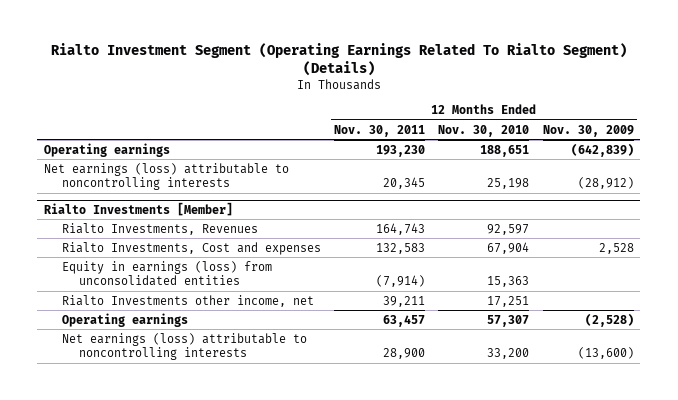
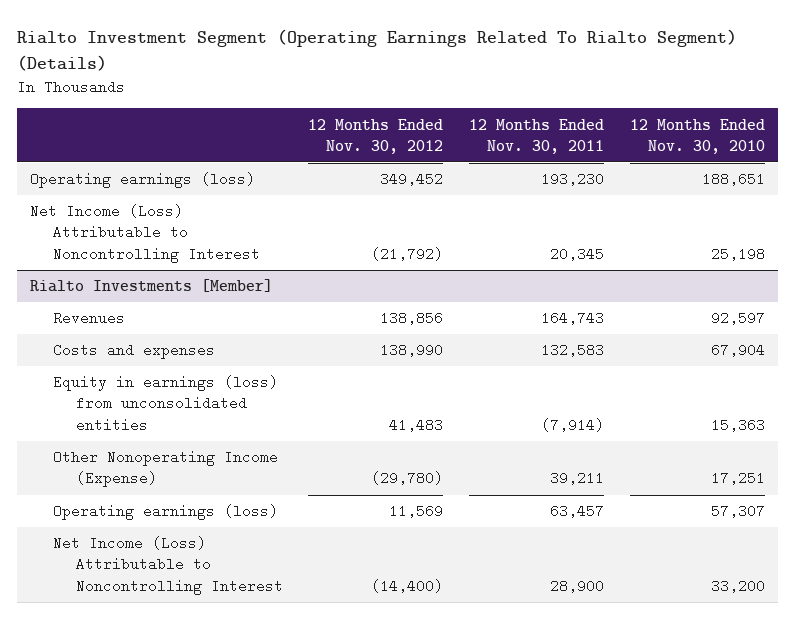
- | 12 Months Ended Nov. 30, 2011 | 12 Months Ended Nov. 30, 2010 | 12 Months Ended Nov. 30, 2009
+ | 12 Months Ended Nov. 30, 2012 | 12 Months Ended Nov. 30, 2011 | 12 Months Ended Nov. 30, 2010
- Operating earnings | 193,230 | 188,651 | (642,839)
- Net earnings (loss) attributable to noncontrolling interests | 20,345 | 25,198 | (28,912)
+ Operating earnings (loss) | 349,452 | 193,230 | 188,651
+ Net Income (Loss) Attributable to Noncontrolling Interest | (21,792) | 20,345 | 25,198
@ Rialto Investments [Member]
- Rialto Investments, Revenues | 164,743 | 92,597 |
- Rialto Investments, Cost and expenses | 132,583 | 67,904 | 2,528
+ Revenues | 138,856 | 164,743 | 92,597
+ Costs and expenses | 138,990 | 132,583 | 67,904
- Rialto Investments other income, net | 39,211 | 17,251 |
- Operating earnings | 63,457 | 57,307 | (2,528)
- Net earnings (loss) attributable to noncontrolling interests | 28,900 | 33,200 | (13,600)
+ Other Nonoperating Income (Expense) | (29,780) | 39,211 | 17,251
+ Operating earnings (loss) | 11,569 | 63,457 | 57,307
+ Net Income (Loss) Attributable to Noncontrolling Interest | (14,400) | 28,900 | 33,200

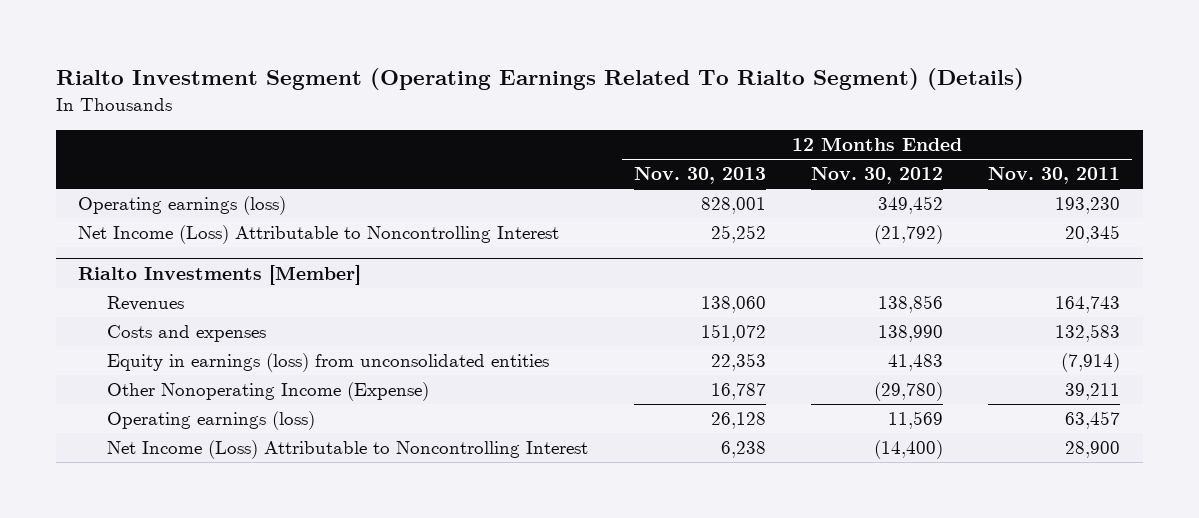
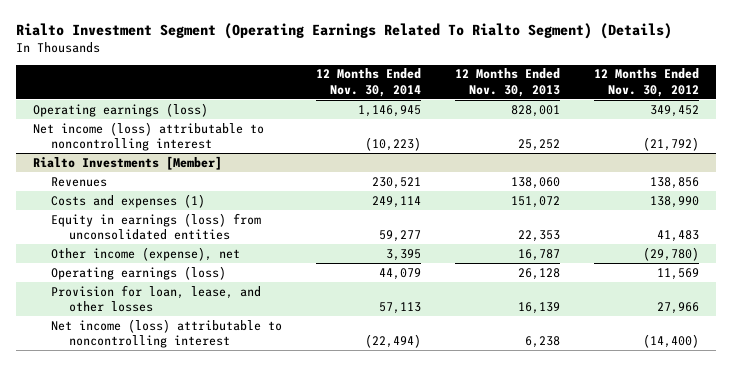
- | 12 Months Ended Nov. 30, 2013 | 12 Months Ended Nov. 30, 2012 | 12 Months Ended Nov. 30, 2011
+ | 12 Months Ended Nov. 30, 2014 | 12 Months Ended Nov. 30, 2013 | 12 Months Ended Nov. 30, 2012
- Net Income (Loss) Attributable to Noncontrolling Interest | 25,252 | (21,792) | 20,345
+ Net income (loss) attributable to noncontrolling interest | (10,223) | 25,252 | (21,792)
@ Rialto Investments [Member]
- Costs and expenses | 151,072 | 138,990 | 132,583
+ Costs and expenses (1) | 249,114 | 151,072 | 138,990
- Other Nonoperating Income (Expense) | 16,787 | (29,780) | 39,211
+ Other income (expense), net | 3,395 | 16,787 | (29,780)
- Net Income (Loss) Attributable to Noncontrolling Interest | 6,238 | (14,400) | 28,900
+ Provision for loan, lease, and other losses | 57,113 | 16,139 | 27,966
+ Net income (loss) attributable to noncontrolling interest | (22,494) | 6,238 | (14,400)

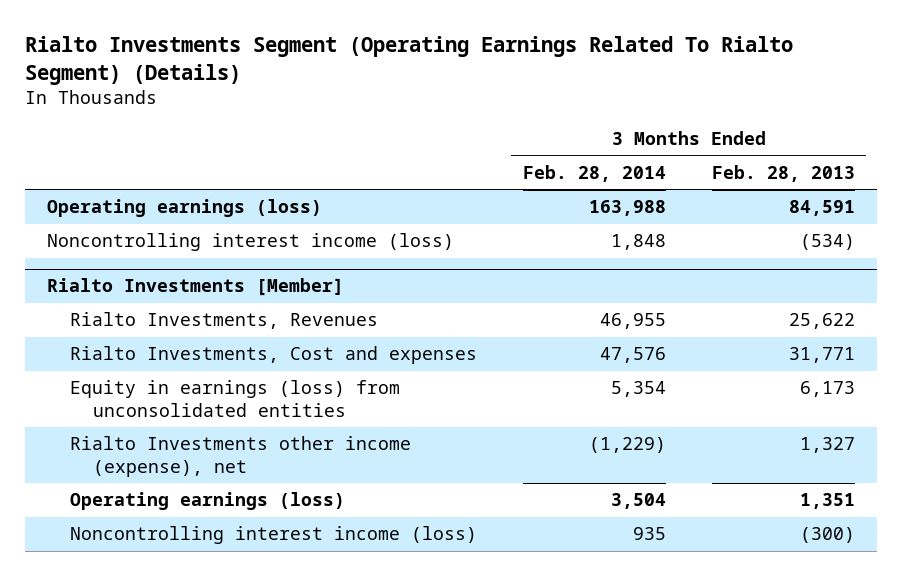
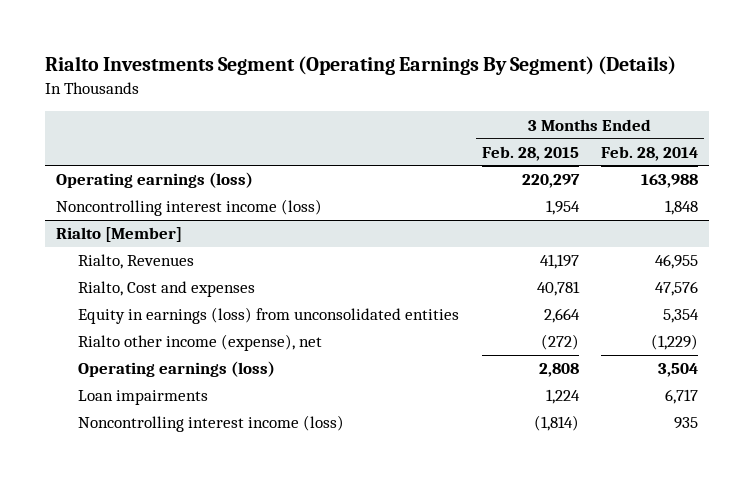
- Rialto Investments Segment (Operating Earnings Related To Rialto Segment) (Details)
+ Rialto Investments Segment (Operating Earnings By Segment) (Details)
- | 3 Months Ended Feb. 28, 2014 | 3 Months Ended Feb. 28, 2013
+ | 3 Months Ended Feb. 28, 2015 | 3 Months Ended Feb. 28, 2014
- Rialto Investments [Member]
- Rialto Investments, Revenues | 46,955 | 25,622
- Rialto Investments, Cost and expenses | 47,576 | 31,771
+ Rialto [Member]
+ Rialto, Revenues | 41,197 | 46,955
+ Rialto, Cost and expenses | 40,781 | 47,576
- Rialto Investments other income (expense), net | (1,229) | 1,327
+ Rialto other income (expense), net | (272) | (1,229)
+ Loan impairments | 1,224 | 6,717

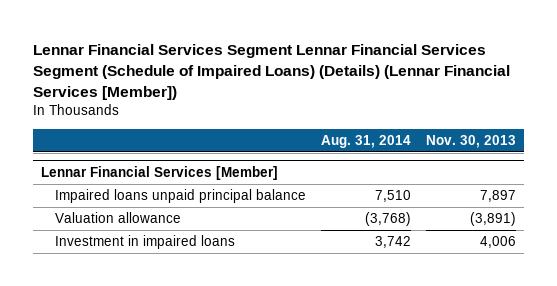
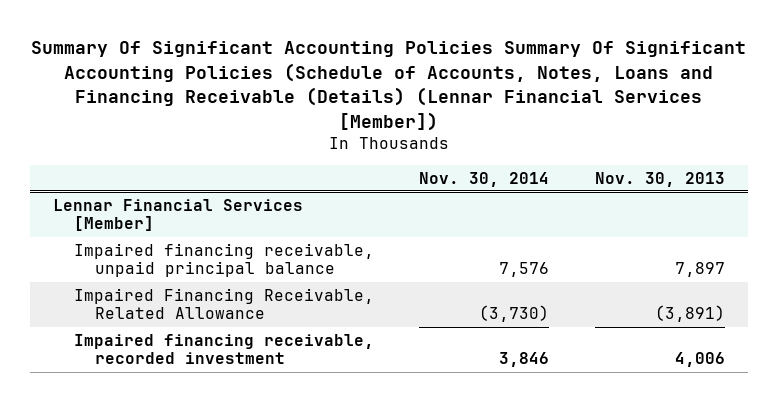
- Lennar Financial Services Segment Lennar Financial Services Segment (Schedule of Impaired Loans) (Details) (Lennar Financial Services [Member])
+ Summary Of Significant Accounting Policies Summary Of Significant Accounting Policies (Schedule of Accounts, Notes, Loans and Financing Receivable (Details) (Lennar Financial Services [Member])
- | Aug. 31, 2014 | Nov. 30, 2013
+ | Nov. 30, 2014 | Nov. 30, 2013
@ Lennar Financial Services [Member]
- Impaired loans unpaid principal balance | 7,510 | 7,897
- Valuation allowance | (3,768) | (3,891)
- Investment in impaired loans | 3,742 | 4,006
+ Impaired financing receivable, unpaid principal balance | 7,576 | 7,897
+ Impaired Financing Receivable, Related Allowance | (3,730) | (3,891)
+ Impaired financing receivable, recorded investment | 3,846 | 4,006

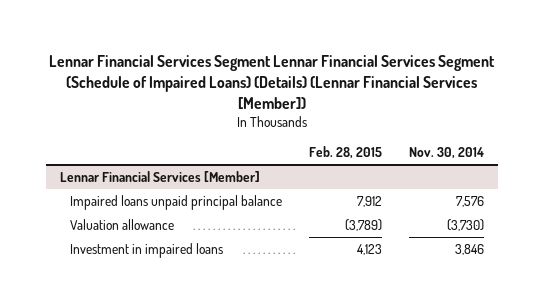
- Summary Of Significant Accounting Policies Summary Of Significant Accounting Policies (Schedule of Accounts, Notes, Loans and Financing Receivable (Details) (Lennar Financial Services [Member])
+ Lennar Financial Services Segment Lennar Financial Services Segment (Schedule of Impaired Loans) (Details) (Lennar Financial Services [Member])
- | Nov. 30, 2014 | Nov. 30, 2013
+ | Feb. 28, 2015 | Nov. 30, 2014
@ Lennar Financial Services [Member]
- Impaired financing receivable, unpaid principal balance | 7,576 | 7,897
- Impaired Financing Receivable, Related Allowance | (3,730) | (3,891)
- Impaired financing receivable, recorded investment | 3,846 | 4,006
+ Impaired loans unpaid principal balance | 7,912 | 7,576
+ Valuation allowance | (3,789) | (3,730)
+ Investment in impaired loans | 4,123 | 3,846

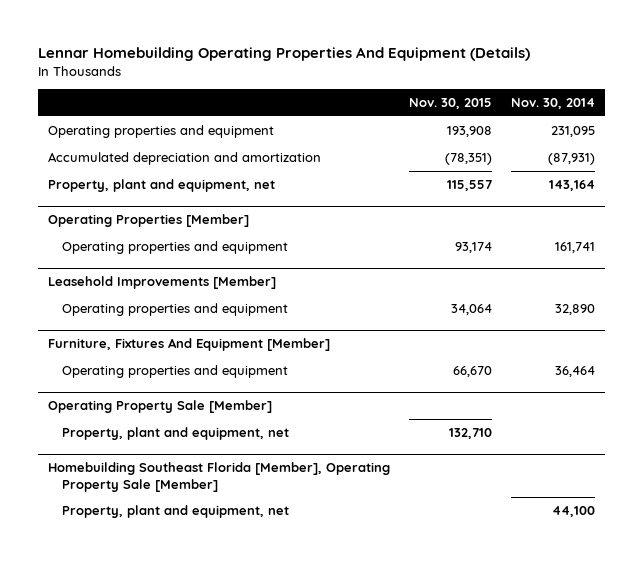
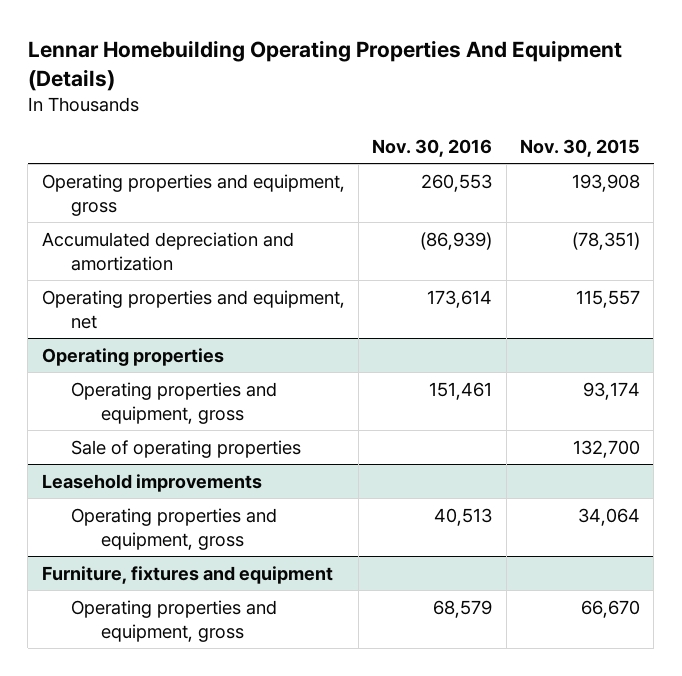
- | Nov. 30, 2015 | Nov. 30, 2014
+ | Nov. 30, 2016 | Nov. 30, 2015
- Operating properties and equipment | 193,908 | 231,095
+ Operating properties and equipment, gross | 260,553 | 193,908
- Property, plant and equipment, net | 115,557 | 143,164
- Operating Properties [Member]
- Operating properties and equipment | 93,174 | 161,741
- Leasehold Improvements [Member]
- Operating properties and equipment | 34,064 | 32,890
- Furniture, Fixtures And Equipment [Member]
- Operating properties and equipment | 66,670 | 36,464
- Operating Property Sale [Member]
- Property, plant and equipment, net | 132,710 |
- Homebuilding Southeast Florida [Member], Operating Property Sale [Member]
- Property, plant and equipment, net | | 44,100
+ Operating properties and equipment, net | 173,614 | 115,557
+ Operating properties
+ Operating properties and equipment, gross | 151,461 | 93,174
+ Sale of operating properties | | 132,700
+ Leasehold improvements
+ Operating properties and equipment, gross | 40,513 | 34,064
+ Furniture, fixtures and equipment
+ Operating properties and equipment, gross | 68,579 | 66,670

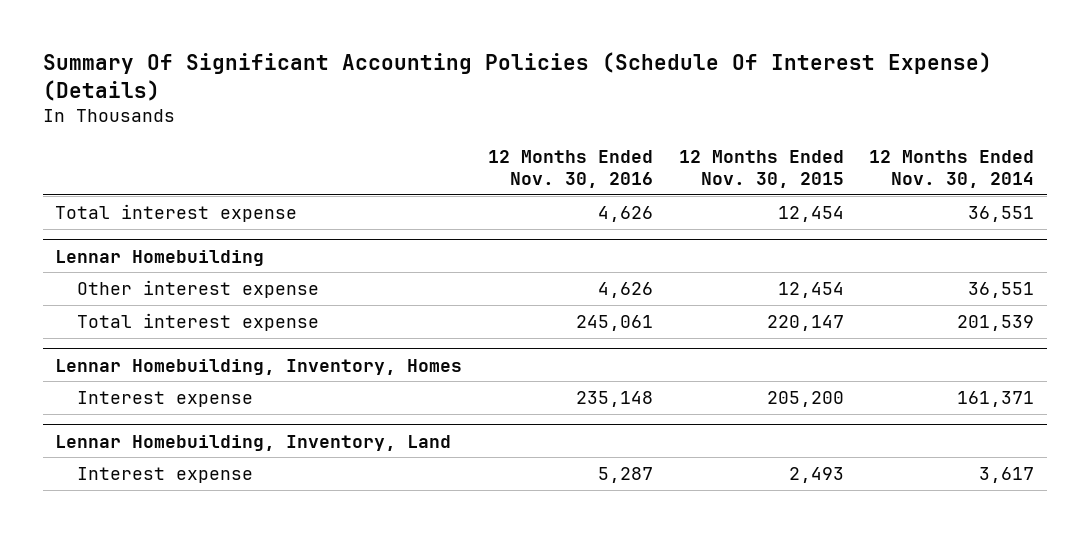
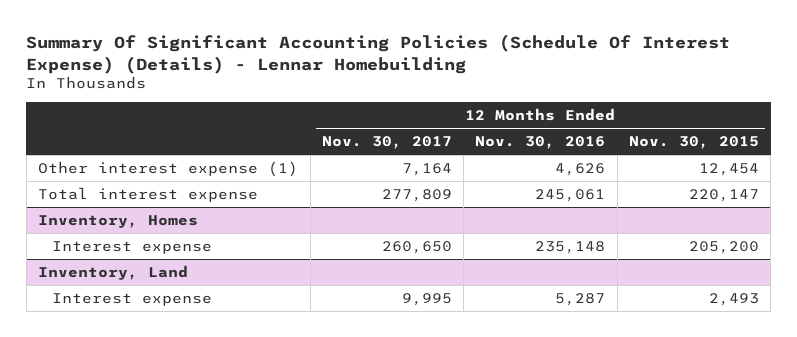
- Summary Of Significant Accounting Policies (Schedule Of Interest Expense) (Details)
+ Summary Of Significant Accounting Policies (Schedule Of Interest Expense) (Details) - Lennar Homebuilding
- | 12 Months Ended Nov. 30, 2016 | 12 Months Ended Nov. 30, 2015 | 12 Months Ended Nov. 30, 2014
+ | 12 Months Ended Nov. 30, 2017 | 12 Months Ended Nov. 30, 2016 | 12 Months Ended Nov. 30, 2015
- Total interest expense | 4,626 | 12,454 | 36,551
- Lennar Homebuilding
- Other interest expense | 4,626 | 12,454 | 36,551
+ Other interest expense (1) | 7,164 | 4,626 | 12,454
- Lennar Homebuilding, Inventory, Homes
+ Inventory, Homes
- Lennar Homebuilding, Inventory, Land
+ Inventory, Land

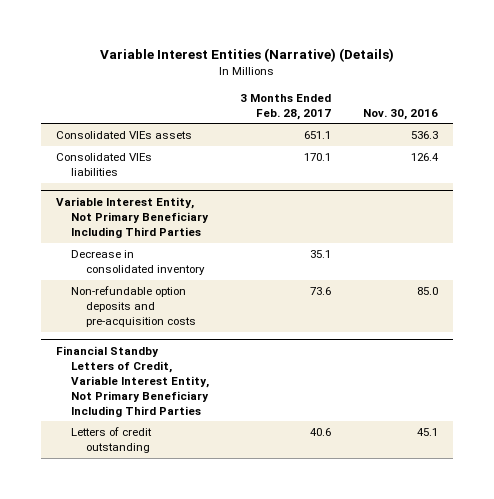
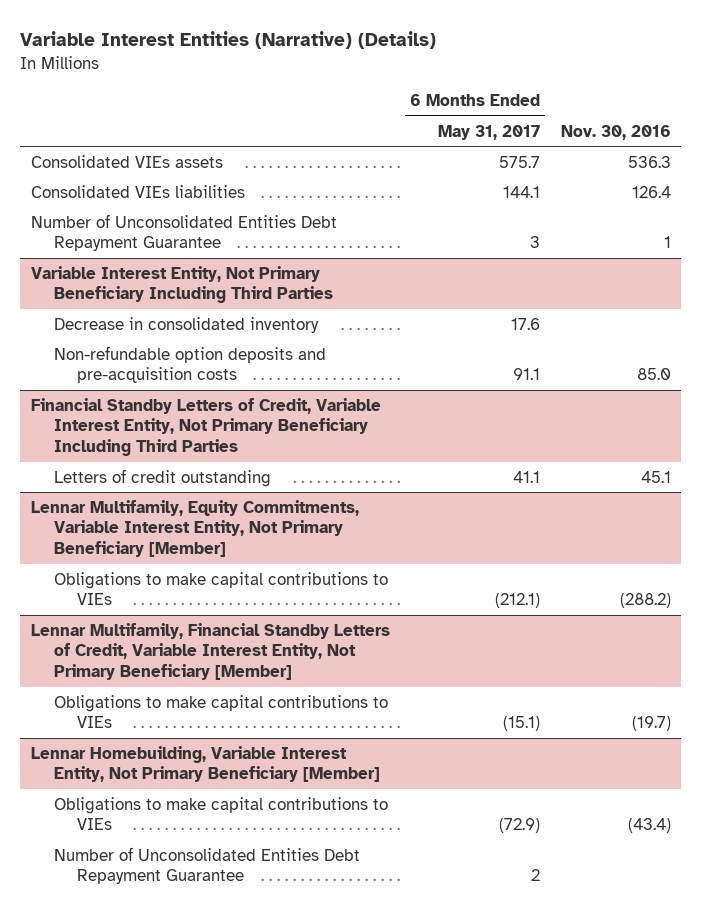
- | 3 Months Ended Feb. 28, 2017 | Nov. 30, 2016
+ | 6 Months Ended May 31, 2017 | Nov. 30, 2016
+ Number of Unconsolidated Entities Debt Repayment Guarantee | 3 | 1
+ Lennar Multifamily, Equity Commitments, Variable Interest Entity, Not Primary Beneficiary [Member]
+ Obligations to make capital contributions to VIEs | (212.1) | (288.2)
+ Lennar Multifamily, Financial Standby Letters of Credit, Variable Interest Entity, Not Primary Beneficiary [Member]
+ Obligations to make capital contributions to VIEs | (15.1) | (19.7)
+ Lennar Homebuilding, Variable Interest Entity, Not Primary Beneficiary [Member]
+ Obligations to make capital contributions to VIEs | (72.9) | (43.4)
+ Number of Unconsolidated Entities Debt Repayment Guarantee | 2 |

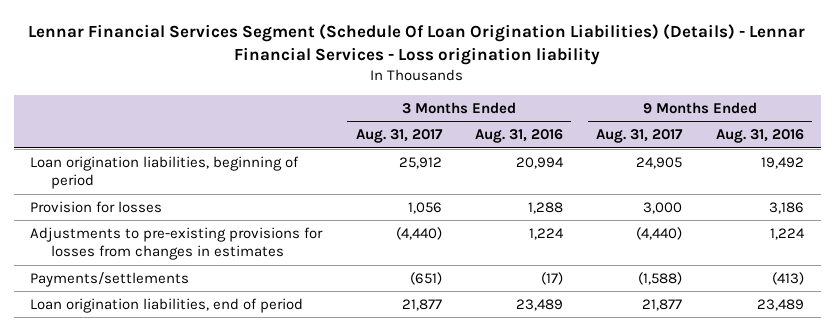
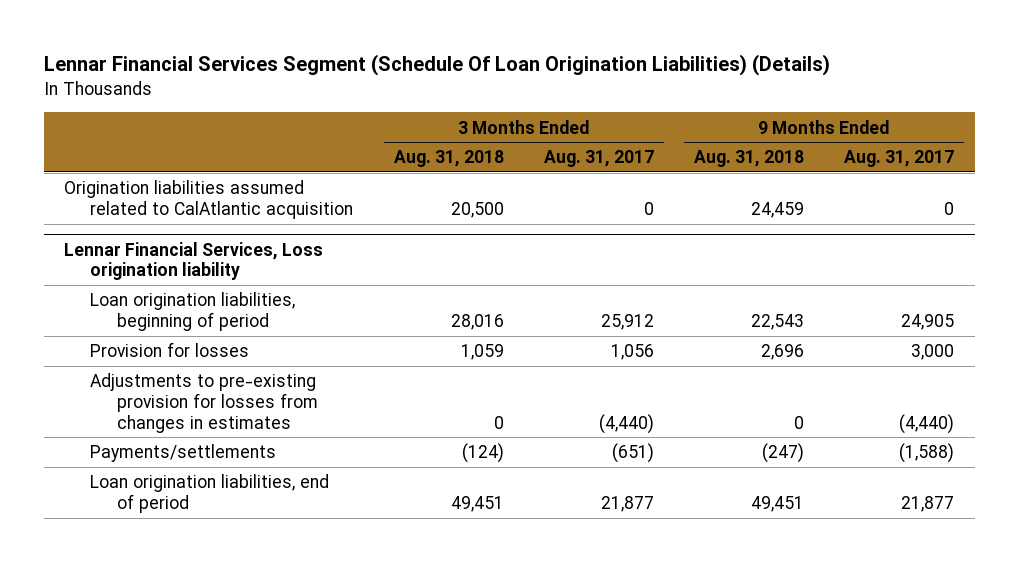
- Lennar Financial Services Segment (Schedule Of Loan Origination Liabilities) (Details) - Lennar Financial Services - Loss origination liability
+ Lennar Financial Services Segment (Schedule Of Loan Origination Liabilities) (Details)
- | 3 Months Ended Aug. 31, 2017 | 3 Months Ended Aug. 31, 2016 | 9 Months Ended Aug. 31, 2017 | 9 Months Ended Aug. 31, 2016
+ | 3 Months Ended Aug. 31, 2018 | 3 Months Ended Aug. 31, 2017 | 9 Months Ended Aug. 31, 2018 | 9 Months Ended Aug. 31, 2017
+ Origination liabilities assumed related to CalAtlantic acquisition | 20,500 | 0 | 24,459 | 0
+ Lennar Financial Services, Loss origination liability
- Adjustments to pre-existing provisions for losses from changes in estimates | (4,440) | 1,224 | (4,440) | 1,224
+ Adjustments to pre-existing provision for losses from changes in estimates | 0 | (4,440) | 0 | (4,440)

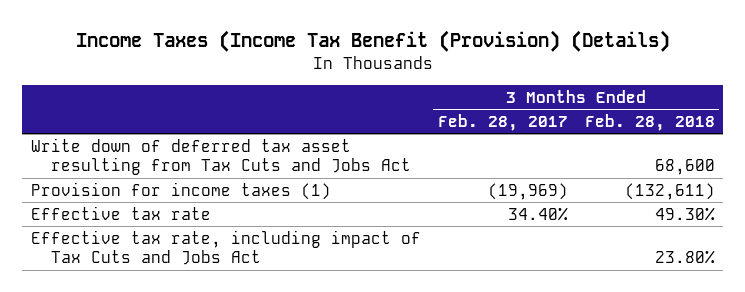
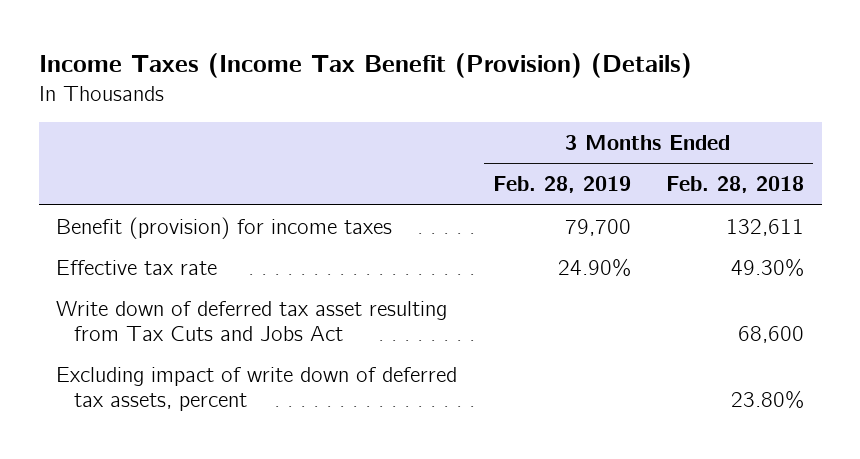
- | 3 Months Ended Feb. 28, 2017 | 3 Months Ended Feb. 28, 2018
+ | 3 Months Ended Feb. 28, 2019 | 3 Months Ended Feb. 28, 2018
- Provision for income taxes (1) | (19,969) | (132,611)
+ Benefit (provision) for income taxes | 79,700 | 132,611
- Effective tax rate, including impact of Tax Cuts and Jobs Act | | 23.80%
moved down: Write down of deferred tax asset resulting from Tax Cuts and Jobs Act | | 68,600
+ Excluding impact of write down of deferred tax assets, percent | | 23.80%

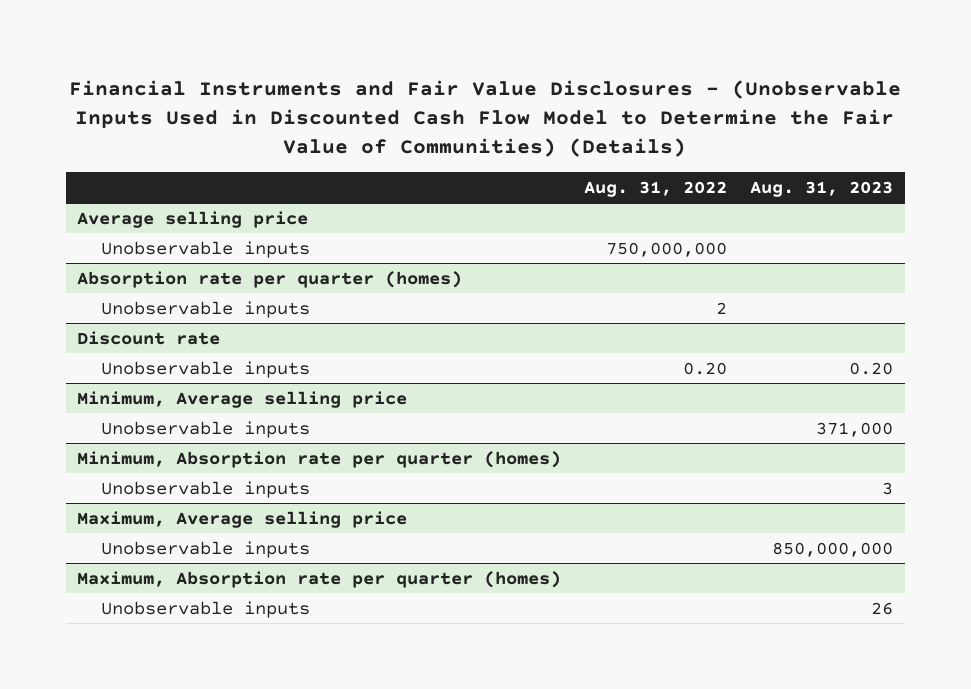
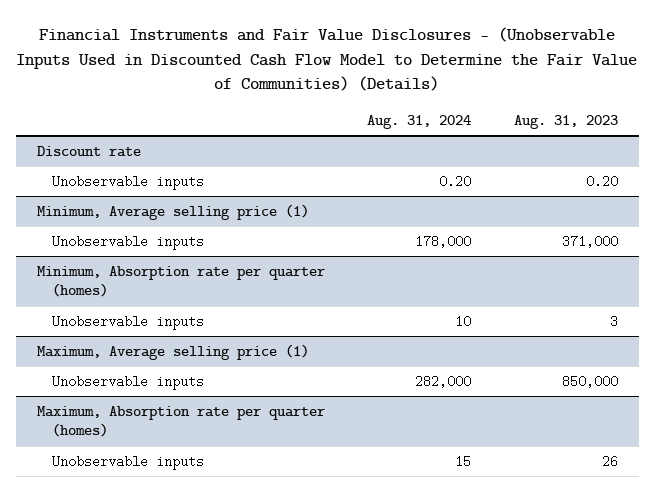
- | Aug. 31, 2022 | Aug. 31, 2023
+ | Aug. 31, 2024 | Aug. 31, 2023
- Average selling price
- Unobservable inputs | 750,000,000 |
- Absorption rate per quarter (homes)
- Unobservable inputs | 2 |
- Minimum, Average selling price
+ Minimum, Average selling price (1)
- Maximum, Average selling price
- Unobservable inputs | | 850,000,000
+ Maximum, Average selling price (1)
+ Unobservable inputs | 282,000 | 850,000

